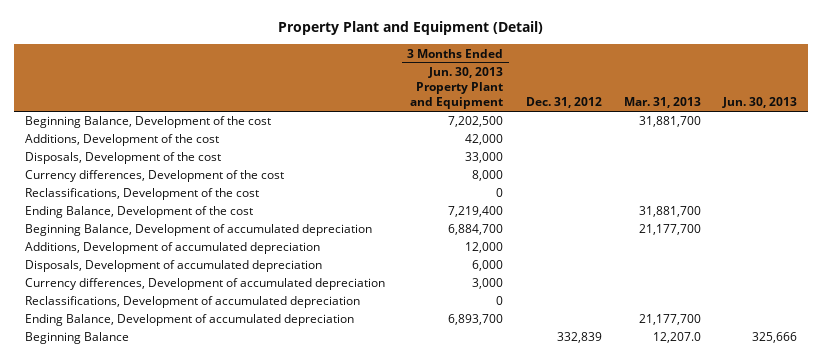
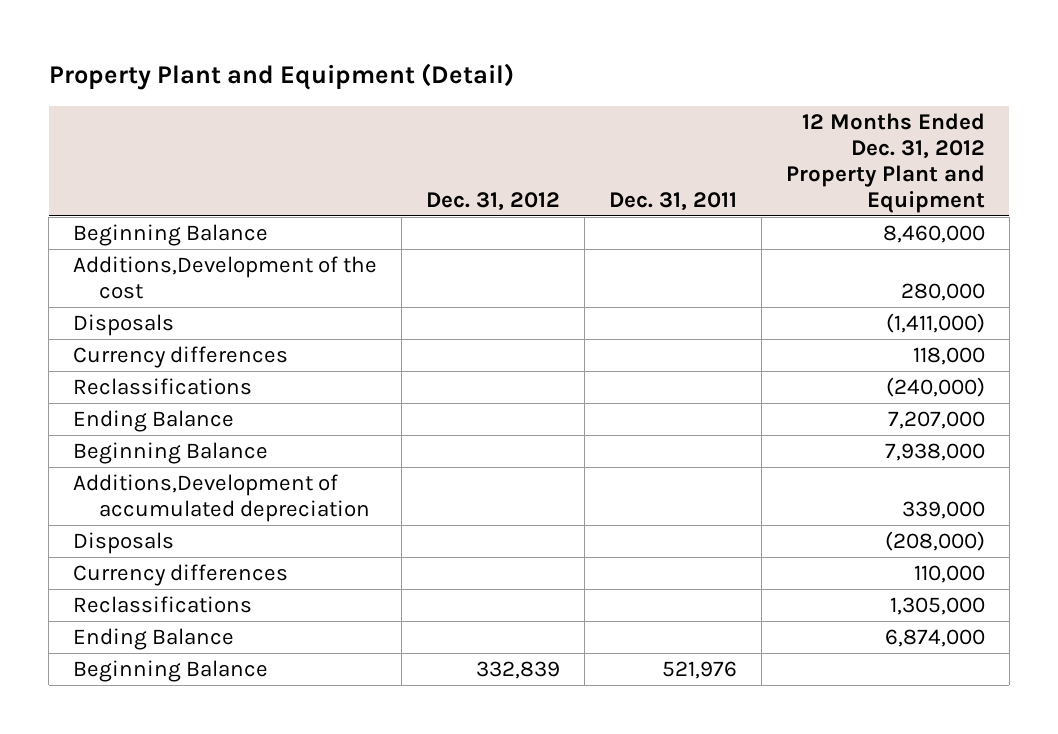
- | 3 Months Ended Jun. 30, 2013 Property Plant and Equipment | Dec. 31, 2012 | Mar. 31, 2013 | Jun. 30, 2013
+ | Dec. 31, 2012 | Dec. 31, 2011 | 12 Months Ended Dec. 31, 2012 Property Plant and Equipment
- Beginning Balance, Development of the cost | 7,202,500 | | 31,881,700 |
- Additions, Development of the cost | 42,000 | | |
- Disposals, Development of the cost | 33,000 | | |
- Currency differences, Development of the cost | 8,000 | | |
- Reclassifications, Development of the cost | 0 | | |
- Ending Balance, Development of the cost | 7,219,400 | | 31,881,700 |
- Beginning Balance, Development of accumulated depreciation | 6,884,700 | | 21,177,700 |
- Additions, Development of accumulated depreciation | 12,000 | | |
- Disposals, Development of accumulated depreciation | 6,000 | | |
- Currency differences, Development of accumulated depreciation | 3,000 | | |
- Reclassifications, Development of accumulated depreciation | 0 | | |
- Ending Balance, Development of accumulated depreciation | 6,893,700 | | 21,177,700 |
+ Beginning Balance | | | 8,460,000
+ Additions,Development of the cost | | | 280,000
+ Disposals | | | (1,411,000)
+ Currency differences | | | 118,000
+ Reclassifications | | | (240,000)
+ Ending Balance | | | 7,207,000
+ Beginning Balance | | | 7,938,000
+ Additions,Development of accumulated depreciation | | | 339,000
+ Disposals | | | (208,000)
+ Currency differences | | | 110,000
+ Reclassifications | | | 1,305,000
+ Ending Balance | | | 6,874,000

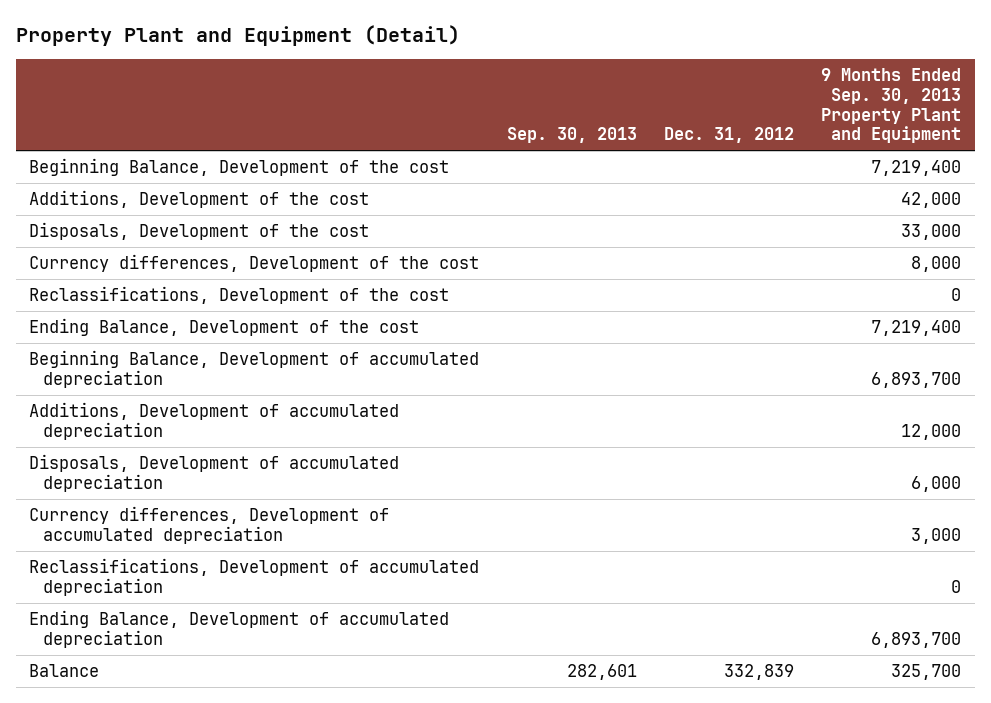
- | Dec. 31, 2012 | Dec. 31, 2011 | 12 Months Ended Dec. 31, 2012 Property Plant and Equipment
+ | Sep. 30, 2013 | Dec. 31, 2012 | 9 Months Ended Sep. 30, 2013 Property Plant and Equipment
- Beginning Balance | | | 8,460,000
- Additions,Development of the cost | | | 280,000
- Disposals | | | (1,411,000)
- Currency differences | | | 118,000
- Reclassifications | | | (240,000)
- Ending Balance | | | 7,207,000
- Beginning Balance | | | 7,938,000
- Additions,Development of accumulated depreciation | | | 339,000
- Disposals | | | (208,000)
- Currency differences | | | 110,000
- Reclassifications | | | 1,305,000
- Ending Balance | | | 6,874,000
- Beginning Balance | 332,839 | 521,976 |
+ Beginning Balance, Development of the cost | | | 7,219,400
+ Additions, Development of the cost | | | 42,000
+ Disposals, Development of the cost | | | 33,000
+ Currency differences, Development of the cost | | | 8,000
+ Reclassifications, Development of the cost | | | 0
+ Ending Balance, Development of the cost | | | 7,219,400
+ Beginning Balance, Development of accumulated depreciation | | | 6,893,700
+ Additions, Development of accumulated depreciation | | | 12,000
+ Disposals, Development of accumulated depreciation | | | 6,000
+ Currency differences, Development of accumulated depreciation | | | 3,000
+ Reclassifications, Development of accumulated depreciation | | | 0
+ Ending Balance, Development of accumulated depreciation | | | 6,893,700
+ Balance | 282,601 | 332,839 | 325,700

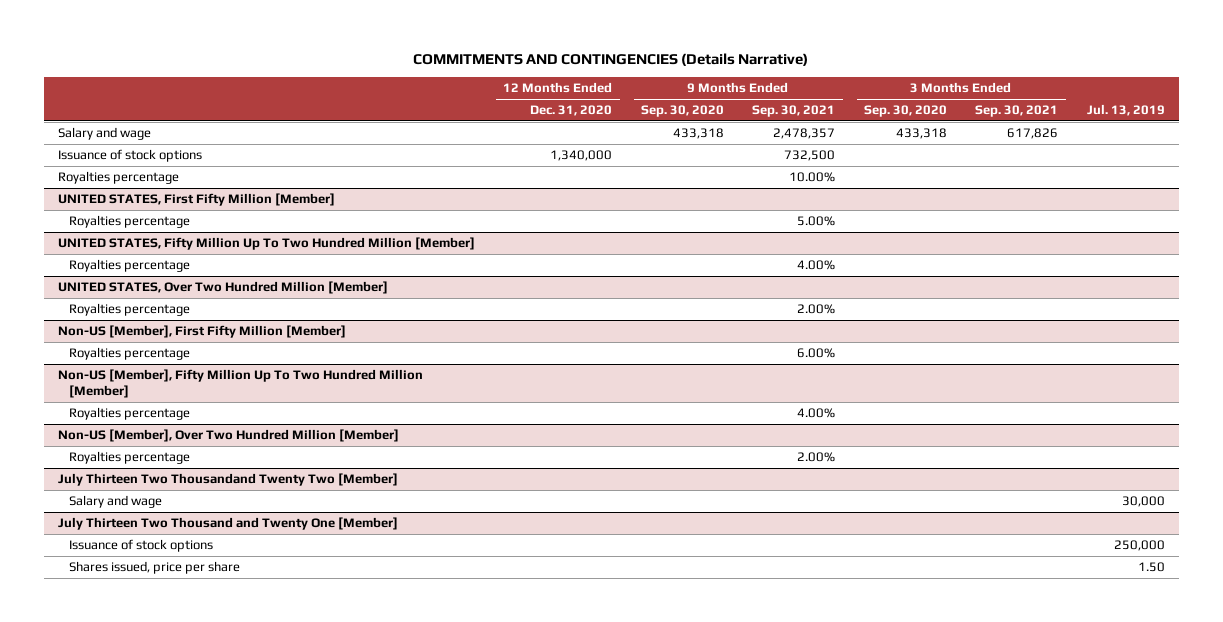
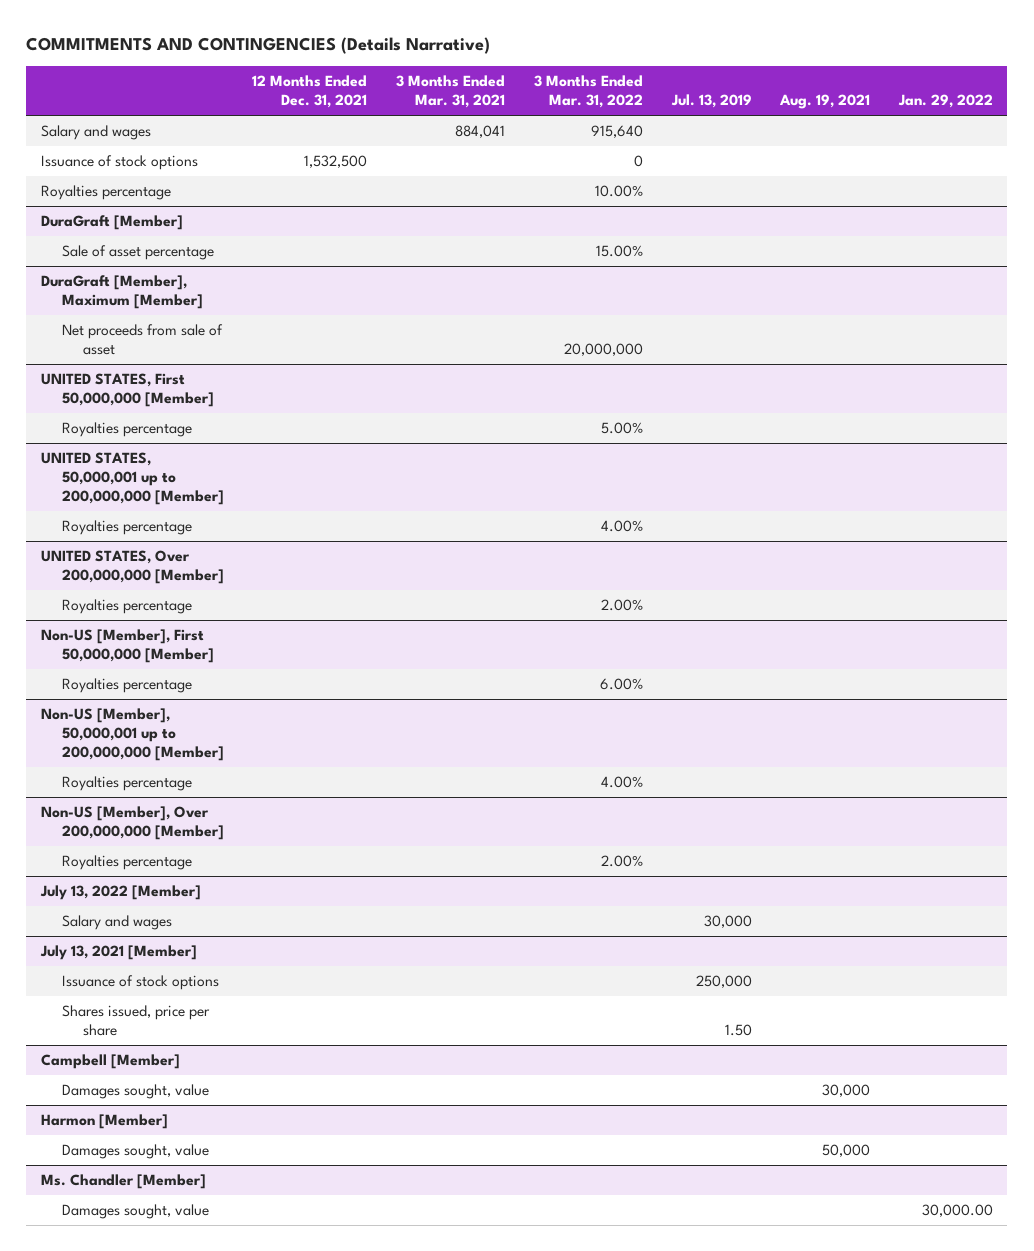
- | 12 Months Ended Dec. 31, 2020 | 9 Months Ended Sep. 30, 2020 | 9 Months Ended Sep. 30, 2021 | 3 Months Ended Sep. 30, 2020 | 3 Months Ended Sep. 30, 2021 | Jul. 13, 2019
+ | 12 Months Ended Dec. 31, 2021 | 3 Months Ended Mar. 31, 2021 | 3 Months Ended Mar. 31, 2022 | Jul. 13, 2019 | Aug. 19, 2021 | Jan. 29, 2022
- Salary and wage | | 433,318 | 2,478,357 | 433,318 | 617,826 |
+ Salary and wages | | 884,041 | 915,640 | | |
- UNITED STATES, First Fifty Million [Member]
- Royalties percentage | | | 5.00% | | |
- UNITED STATES, Fifty Million Up To Two Hundred Million [Member]
- Royalties percentage | | | 4.00% | | |
- UNITED STATES, Over Two Hundred Million [Member]
- Royalties percentage | | | 2.00% | | |
- Non-US [Member], First Fifty Million [Member]
- Royalties percentage | | | 6.00% | | |
- Non-US [Member], Fifty Million Up To Two Hundred Million [Member]
- Royalties percentage | | | 4.00% | | |
- Non-US [Member], Over Two Hundred Million [Member]
- Royalties percentage | | | 2.00% | | |
- July Thirteen Two Thousandand Twenty Two [Member]
- Salary and wage | | | | | | 30,000
- July Thirteen Two Thousand and Twenty One [Member]
+ DuraGraft [Member]
+ Sale of asset percentage | | | 15.00% | | |
+ DuraGraft [Member], Maximum [Member]
+ Net proceeds from sale of asset | | | 20,000,000 | | |
+ UNITED STATES, First 50,000,000 [Member]
+ Royalties percentage | | | 5.00% | | |
+ UNITED STATES, 50,000,001 up to 200,000,000 [Member]
+ Royalties percentage | | | 4.00% | | |
+ UNITED STATES, Over 200,000,000 [Member]
+ Royalties percentage | | | 2.00% | | |
+ Non-US [Member], First 50,000,000 [Member]
+ Royalties percentage | | | 6.00% | | |
+ Non-US [Member], 50,000,001 up to 200,000,000 [Member]
+ Royalties percentage | | | 4.00% | | |
+ Non-US [Member], Over 200,000,000 [Member]
+ Royalties percentage | | | 2.00% | | |
+ July 13, 2022 [Member]
+ Salary and wages | | | | 30,000 | |
+ July 13, 2021 [Member]
+ Campbell [Member]
+ Damages sought, value | | | | | 30,000 |
+ Harmon [Member]
+ Damages sought, value | | | | | 50,000 |
+ Ms. Chandler [Member]
+ Damages sought, value | | | | | | 30,000.00

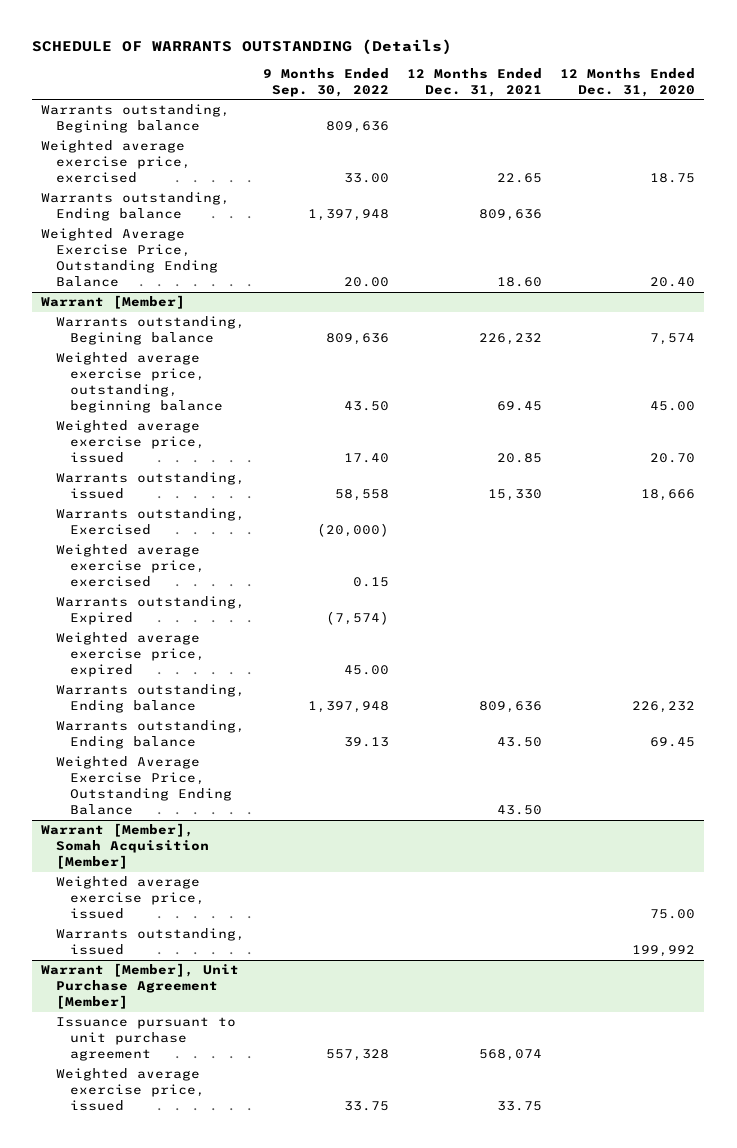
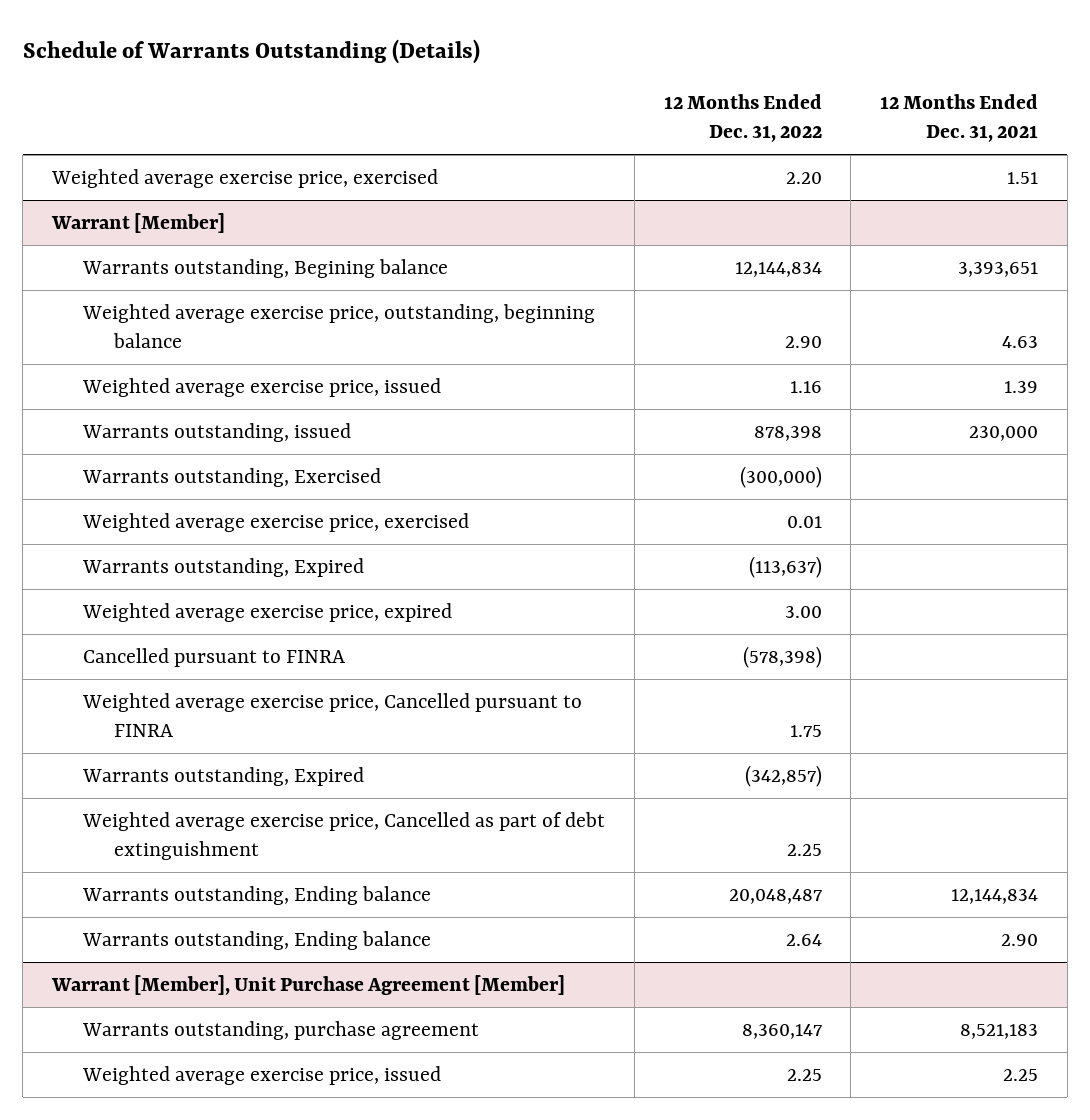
- SCHEDULE OF WARRANTS OUTSTANDING (Details)
+ Schedule of Warrants Outstanding (Details)
- | 9 Months Ended Sep. 30, 2022 | 12 Months Ended Dec. 31, 2021 | 12 Months Ended Dec. 31, 2020
+ | 12 Months Ended Dec. 31, 2022 | 12 Months Ended Dec. 31, 2021
- Warrants outstanding, Begining balance | 809,636 | |
- Weighted average exercise price, exercised | 33.00 | 22.65 | 18.75
- Warrants outstanding, Ending balance | 1,397,948 | 809,636 |
- Weighted Average Exercise Price, Outstanding Ending Balance | 20.00 | 18.60 | 20.40
+ Weighted average exercise price, exercised | 2.20 | 1.51
@ Warrant [Member]
- Warrants outstanding, Begining balance | 809,636 | 226,232 | 7,574
- Weighted average exercise price, outstanding, beginning balance | 43.50 | 69.45 | 45.00
- Weighted average exercise price, issued | 17.40 | 20.85 | 20.70
- Warrants outstanding, issued | 58,558 | 15,330 | 18,666
+ Warrants outstanding, Begining balance | 12,144,834 | 3,393,651
+ Weighted average exercise price, outstanding, beginning balance | 2.90 | 4.63
+ Weighted average exercise price, issued | 1.16 | 1.39
+ Warrants outstanding, issued | 878,398 | 230,000
- Warrants outstanding, Ending balance | 1,397,948 | 809,636 | 226,232
- Warrants outstanding, Ending balance | 39.13 | 43.50 | 69.45
- Weighted Average Exercise Price, Outstanding Ending Balance | | 43.50 |
- Warrant [Member], Somah Acquisition [Member]
- Weighted average exercise price, issued | | | 75.00
- Warrants outstanding, issued | | | 199,992
@ Warrant [Member]
+ Cancelled pursuant to FINRA | (578,398) |
+ Weighted average exercise price, Cancelled pursuant to FINRA | 1.75 |
+ Warrants outstanding, Expired | (342,857) |
+ Weighted average exercise price, Cancelled as part of debt extinguishment | 2.25 |
+ Warrants outstanding, Ending balance | 20,048,487 | 12,144,834
+ Warrants outstanding, Ending balance | 2.64 | 2.90
@ Warrant [Member], Unit Purchase Agreement [Member]
- Issuance pursuant to unit purchase agreement | 557,328 | 568,074 |
- Weighted average exercise price, issued | 33.75 | 33.75 |
+ Warrants outstanding, purchase agreement | 8,360,147 | 8,521,183
+ Weighted average exercise price, issued | 2.25 | 2.25

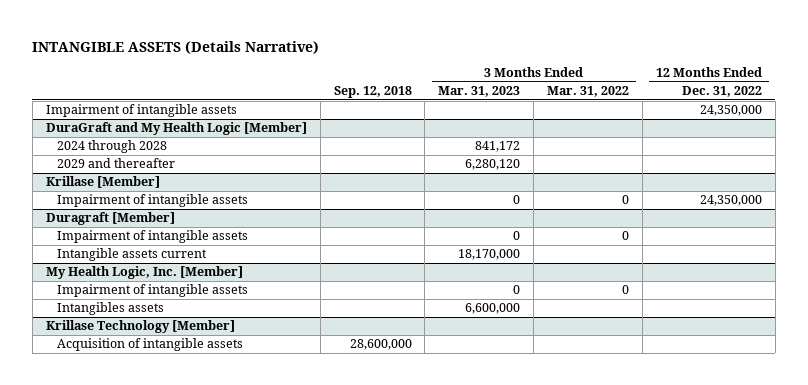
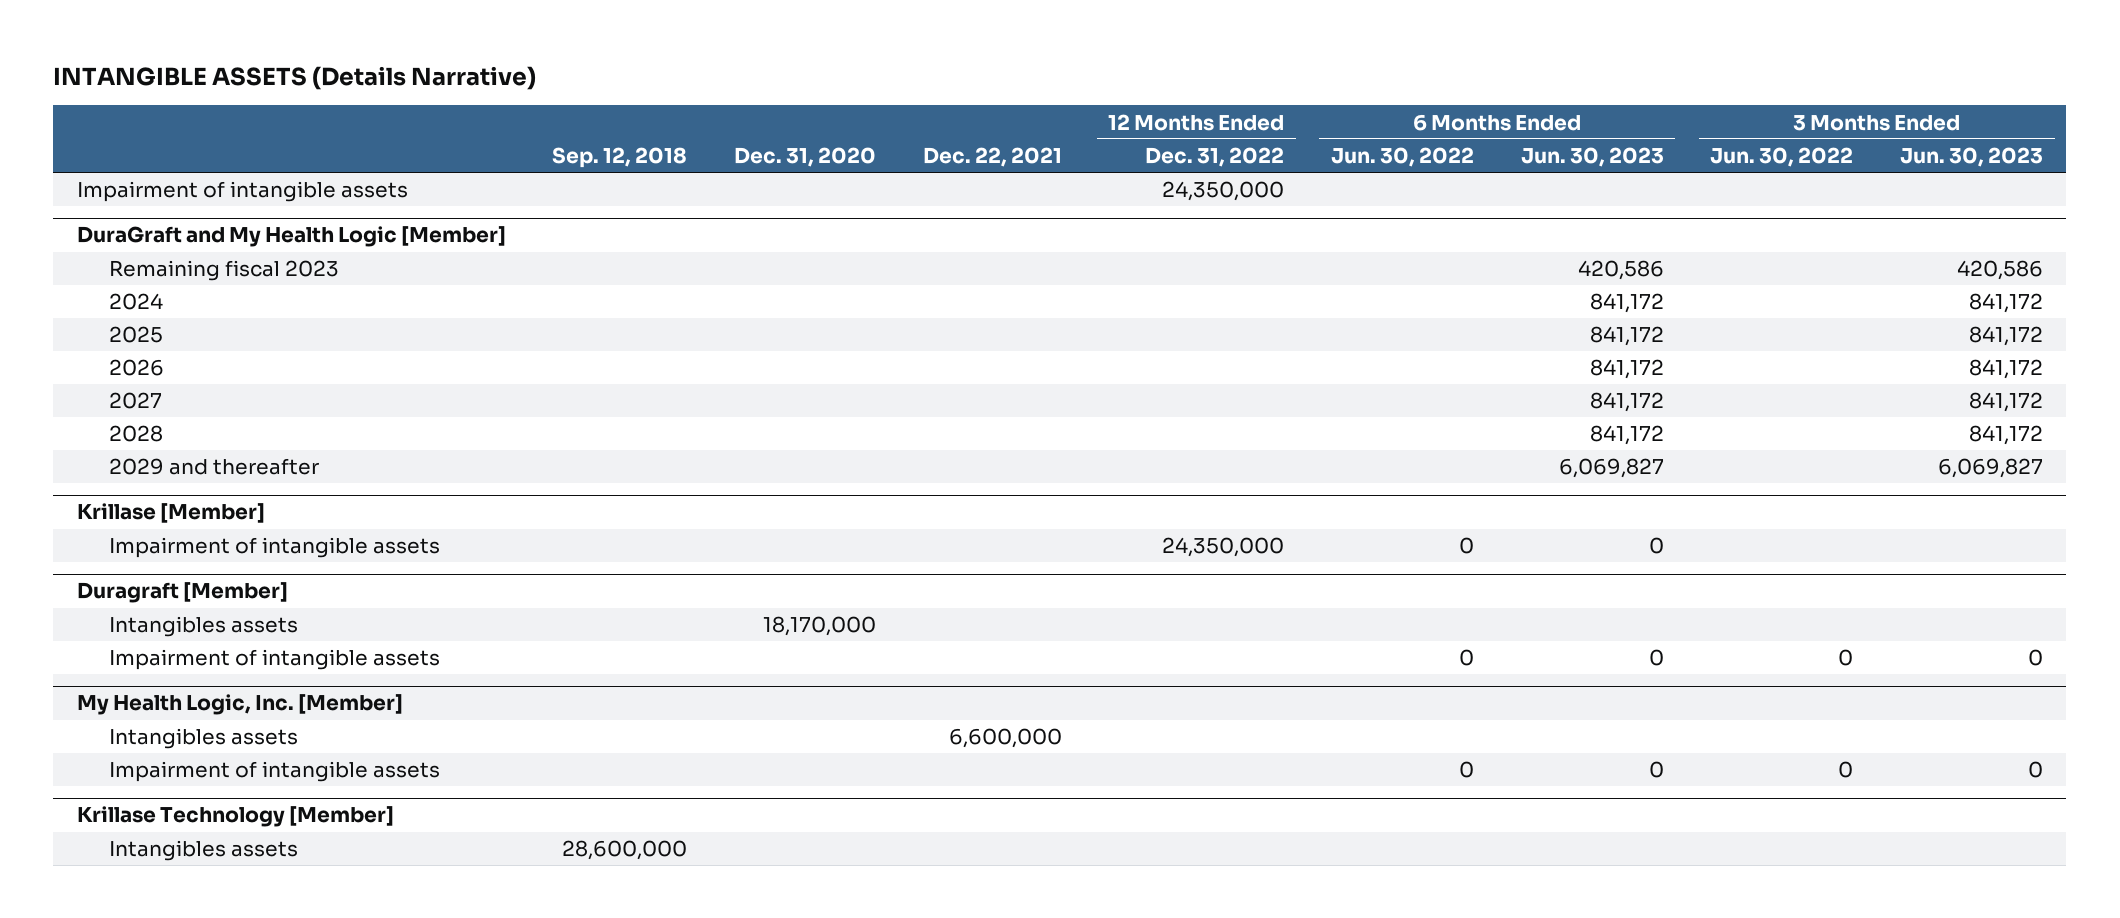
- | Sep. 12, 2018 | 3 Months Ended Mar. 31, 2023 | 3 Months Ended Mar. 31, 2022 | 12 Months Ended Dec. 31, 2022
+ | Sep. 12, 2018 | Dec. 31, 2020 | Dec. 22, 2021 | 12 Months Ended Dec. 31, 2022 | 6 Months Ended Jun. 30, 2022 | 6 Months Ended Jun. 30, 2023 | 3 Months Ended Jun. 30, 2022 | 3 Months Ended Jun. 30, 2023
@ DuraGraft and My Health Logic [Member]
- 2024 through 2028 | | 841,172 | |
+ Remaining fiscal 2023 | | | | | | 420,586 | | 420,586
+ 2024 | | | | | | 841,172 | | 841,172
+ 2025 | | | | | | 841,172 | | 841,172
+ 2026 | | | | | | 841,172 | | 841,172
+ 2027 | | | | | | 841,172 | | 841,172
+ 2028 | | | | | | 841,172 | | 841,172
@ Duragraft [Member]
+ Intangibles assets | | 18,170,000 | | | | | |
- Intangible assets current | | 18,170,000 | |
@ My Health Logic, Inc. [Member]
moved down: Impairment of intangible assets | | | | | 0 | 0 | 0 | 0
@ Krillase Technology [Member]
- Acquisition of intangible assets | 28,600,000 | | |
+ Intangibles assets | 28,600,000 | | | | | | |

